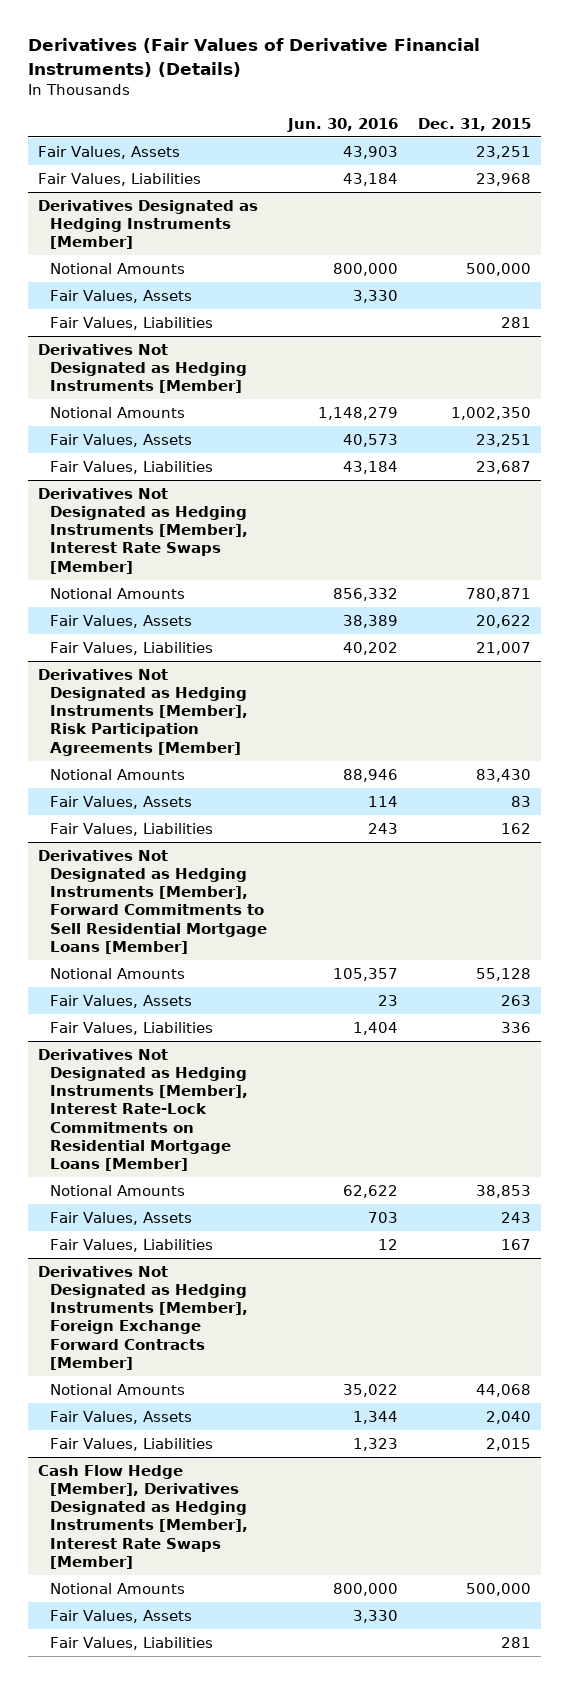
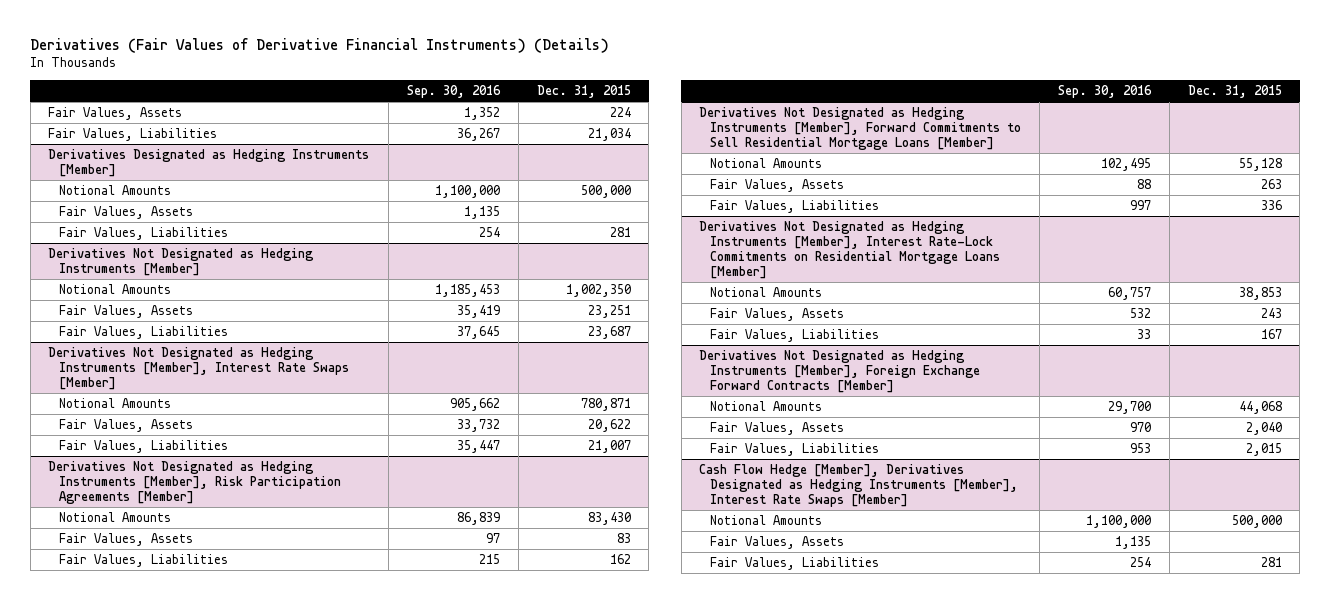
- | Jun. 30, 2016 | Dec. 31, 2015
+ | Sep. 30, 2016 | Dec. 31, 2015
- Fair Values, Assets | 43,903 | 23,251
- Fair Values, Liabilities | 43,184 | 23,968
+ Fair Values, Assets | 1,352 | 224
+ Fair Values, Liabilities | 36,267 | 21,034

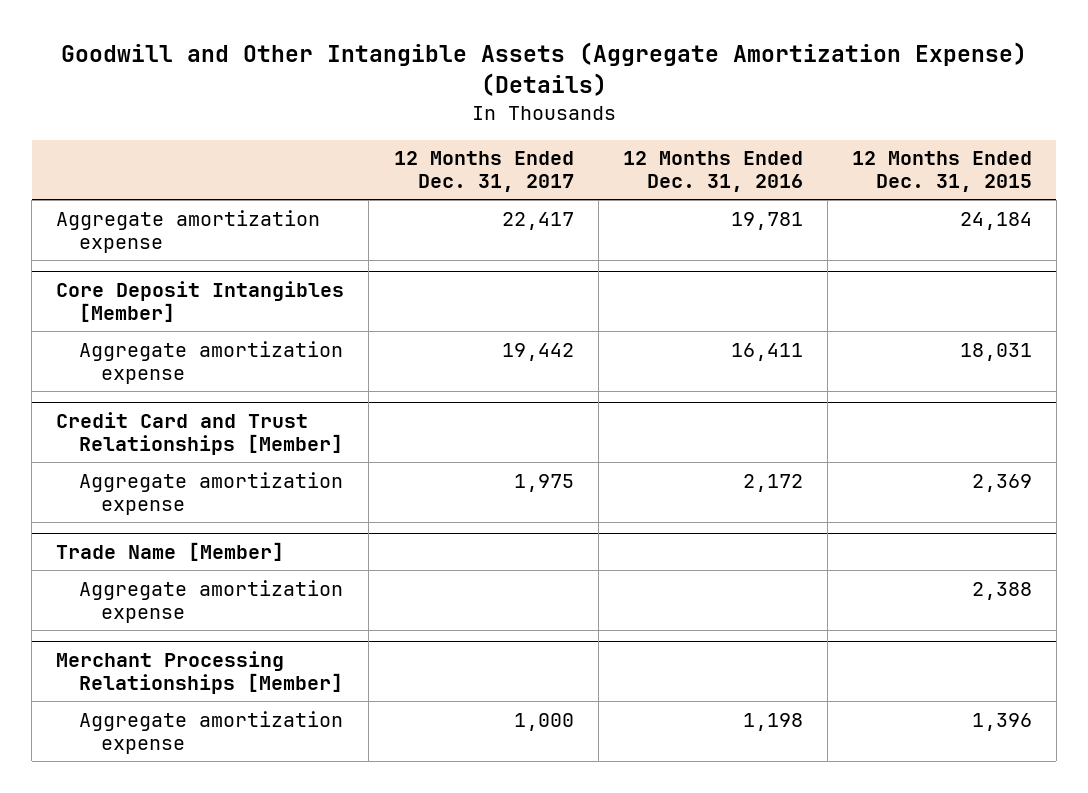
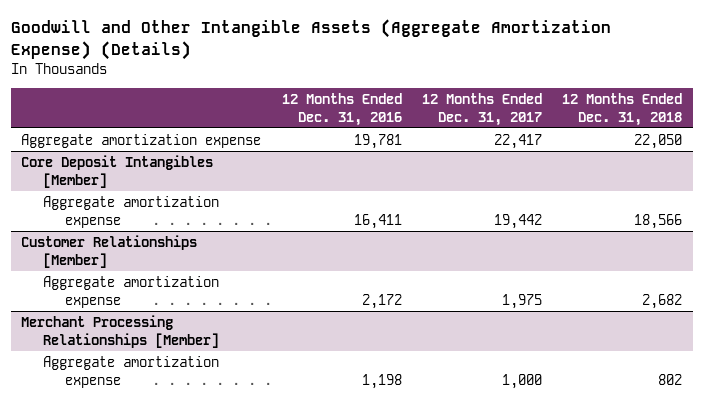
- | 12 Months Ended Dec. 31, 2017 | 12 Months Ended Dec. 31, 2016 | 12 Months Ended Dec. 31, 2015
+ | 12 Months Ended Dec. 31, 2016 | 12 Months Ended Dec. 31, 2017 | 12 Months Ended Dec. 31, 2018
- Credit Card and Trust Relationships [Member]
+ Customer Relationships [Member]
- Trade Name [Member]
- Aggregate amortization expense | | | 2,388

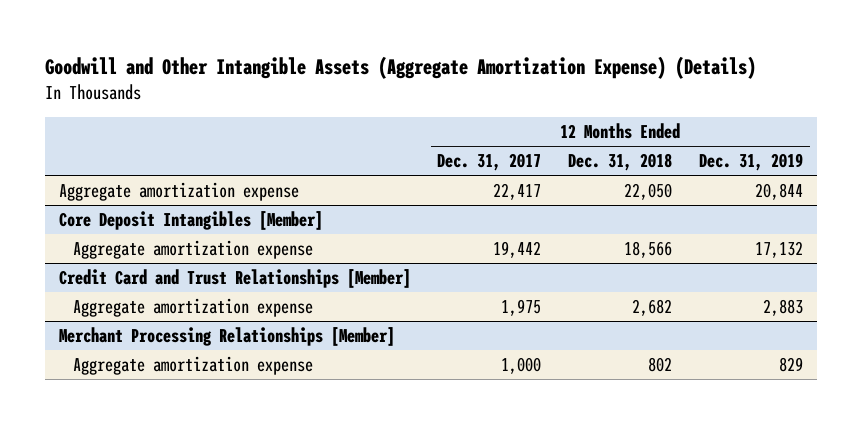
- | 12 Months Ended Dec. 31, 2016 | 12 Months Ended Dec. 31, 2017 | 12 Months Ended Dec. 31, 2018
+ | 12 Months Ended Dec. 31, 2017 | 12 Months Ended Dec. 31, 2018 | 12 Months Ended Dec. 31, 2019
- Customer Relationships [Member]
+ Credit Card and Trust Relationships [Member]

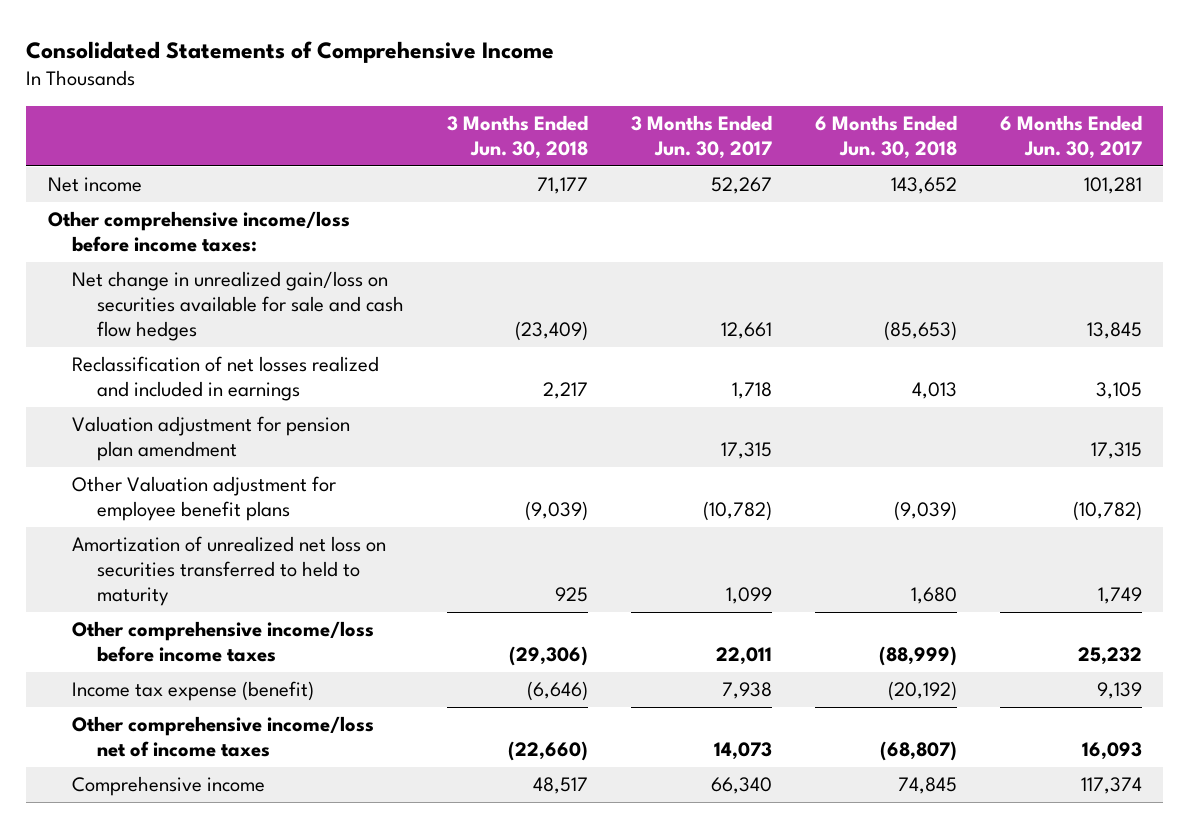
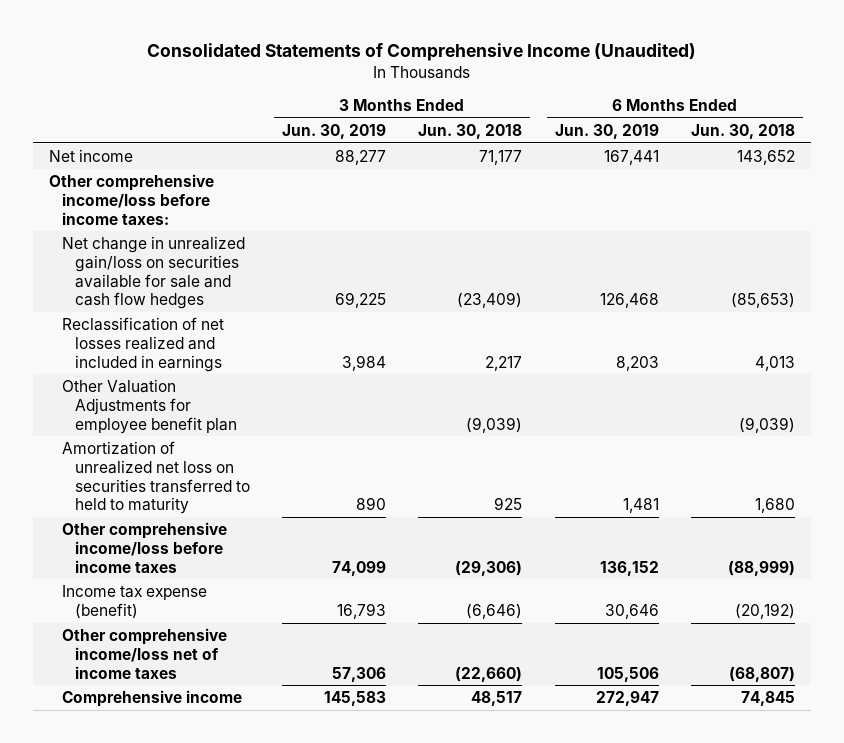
- Consolidated Statements of Comprehensive Income
+ Consolidated Statements of Comprehensive Income (Unaudited)
- | 3 Months Ended Jun. 30, 2018 | 3 Months Ended Jun. 30, 2017 | 6 Months Ended Jun. 30, 2018 | 6 Months Ended Jun. 30, 2017
+ | 3 Months Ended Jun. 30, 2019 | 3 Months Ended Jun. 30, 2018 | 6 Months Ended Jun. 30, 2019 | 6 Months Ended Jun. 30, 2018
- Valuation adjustment for pension plan amendment | | 17,315 | | 17,315
- Other Valuation adjustment for employee benefit plans | (9,039) | (10,782) | (9,039) | (10,782)
+ Other Valuation Adjustments for employee benefit plan | | (9,039) | | (9,039)

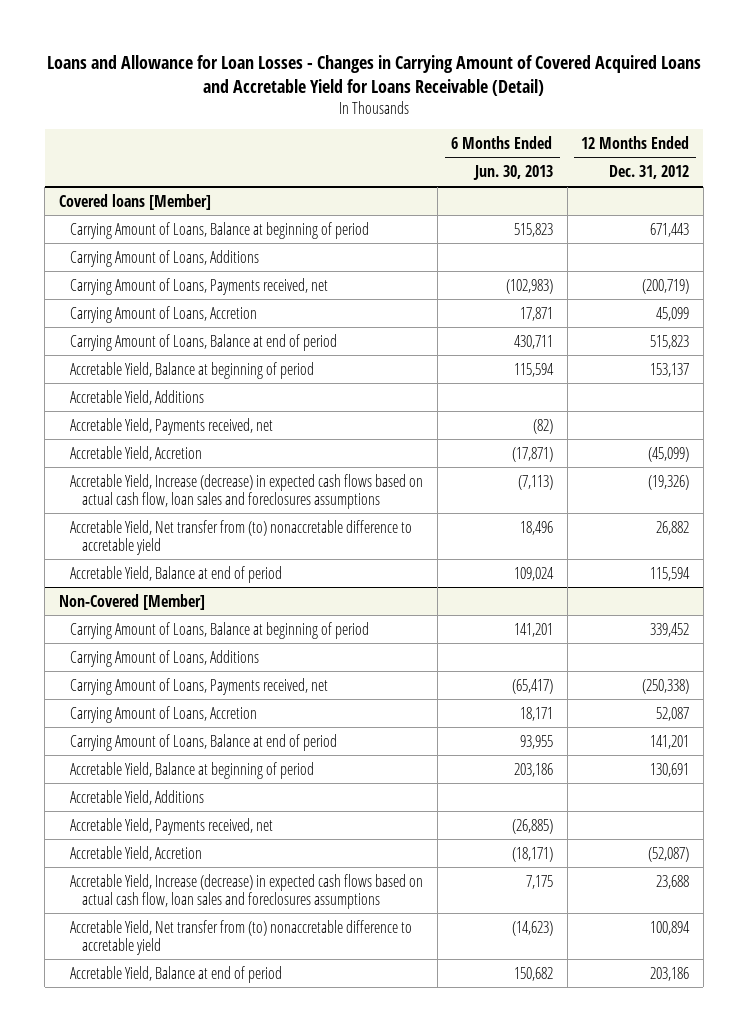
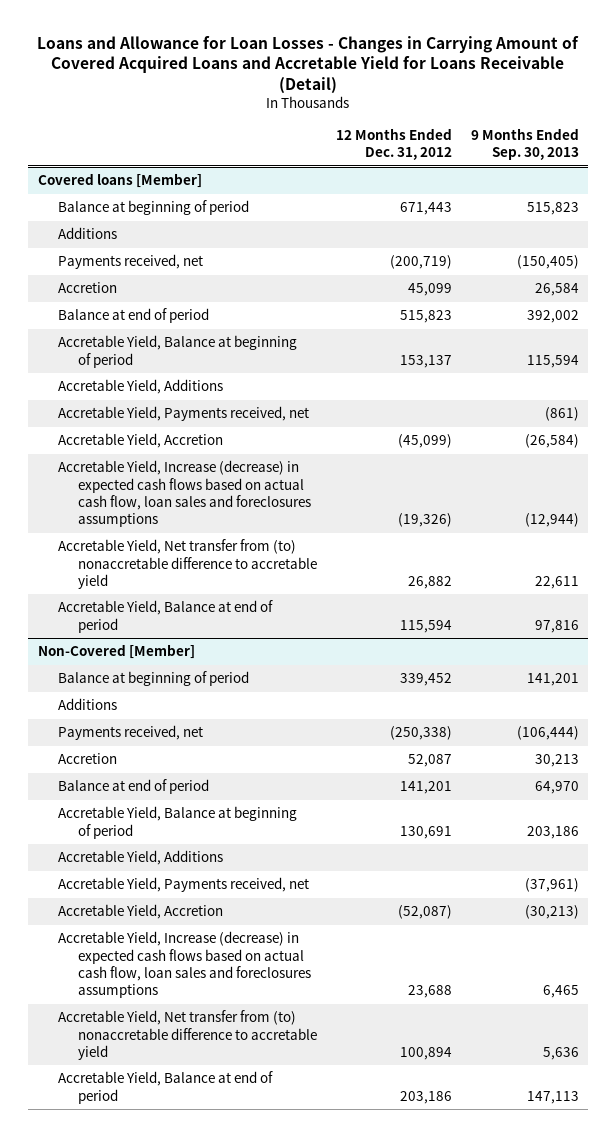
- | 6 Months Ended Jun. 30, 2013 | 12 Months Ended Dec. 31, 2012
+ | 12 Months Ended Dec. 31, 2012 | 9 Months Ended Sep. 30, 2013
@ Covered loans [Member]
- Carrying Amount of Loans, Balance at beginning of period | 515,823 | 671,443
- Carrying Amount of Loans, Additions
- Carrying Amount of Loans, Payments received, net | (102,983) | (200,719)
- Carrying Amount of Loans, Accretion | 17,871 | 45,099
- Carrying Amount of Loans, Balance at end of period | 430,711 | 515,823
+ Balance at beginning of period | 671,443 | 515,823
+ Additions
+ Payments received, net | (200,719) | (150,405)
+ Accretion | 45,099 | 26,584
+ Balance at end of period | 515,823 | 392,002
@ Non-Covered [Member]
- Carrying Amount of Loans, Balance at beginning of period | 141,201 | 339,452
- Carrying Amount of Loans, Additions
- Carrying Amount of Loans, Payments received, net | (65,417) | (250,338)
- Carrying Amount of Loans, Accretion | 18,171 | 52,087
- Carrying Amount of Loans, Balance at end of period | 93,955 | 141,201
+ Balance at beginning of period | 339,452 | 141,201
+ Additions
+ Payments received, net | (250,338) | (106,444)
+ Accretion | 52,087 | 30,213
+ Balance at end of period | 141,201 | 64,970

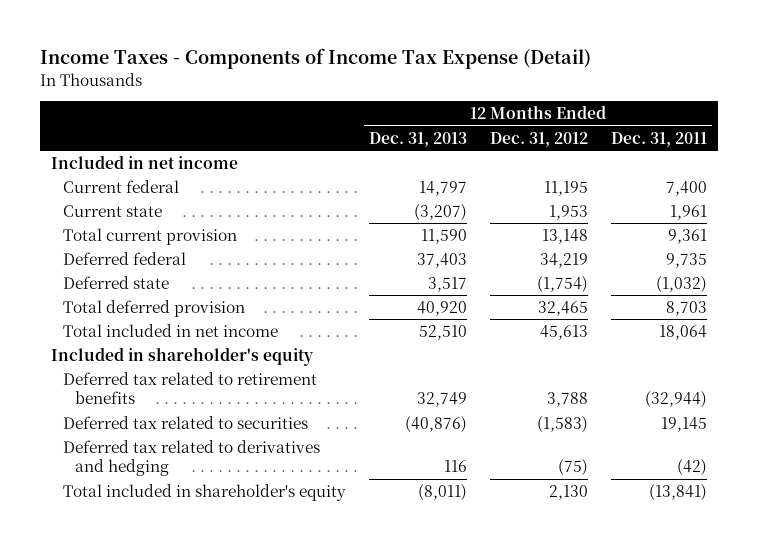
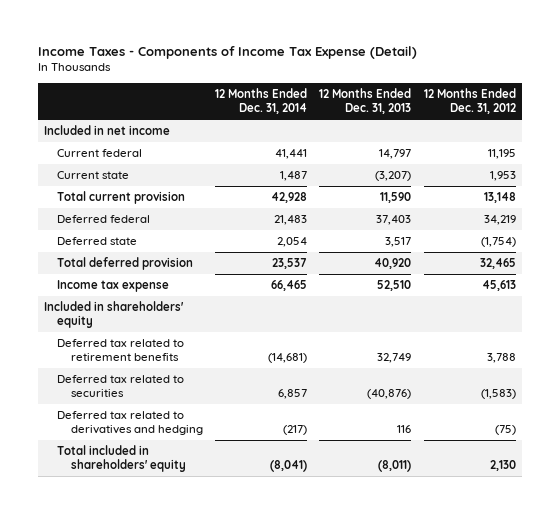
- | 12 Months Ended Dec. 31, 2013 | 12 Months Ended Dec. 31, 2012 | 12 Months Ended Dec. 31, 2011
+ | 12 Months Ended Dec. 31, 2014 | 12 Months Ended Dec. 31, 2013 | 12 Months Ended Dec. 31, 2012
- Total included in net income | 52,510 | 45,613 | 18,064
- Included in shareholder's equity
+ Income tax expense | 66,465 | 52,510 | 45,613
+ Included in shareholders' equity
- Total included in shareholder's equity | (8,011) | 2,130 | (13,841)
+ Total included in shareholders' equity | (8,041) | (8,011) | 2,130

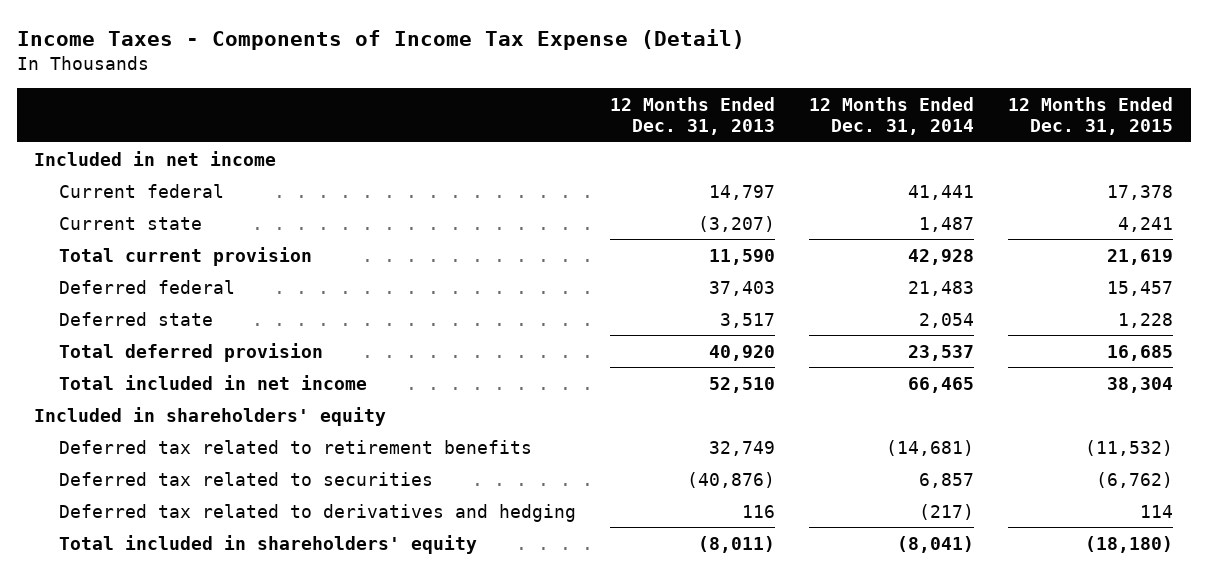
- | 12 Months Ended Dec. 31, 2014 | 12 Months Ended Dec. 31, 2013 | 12 Months Ended Dec. 31, 2012
+ | 12 Months Ended Dec. 31, 2013 | 12 Months Ended Dec. 31, 2014 | 12 Months Ended Dec. 31, 2015
- Income tax expense | 66,465 | 52,510 | 45,613
+ Total included in net income | 52,510 | 66,465 | 38,304

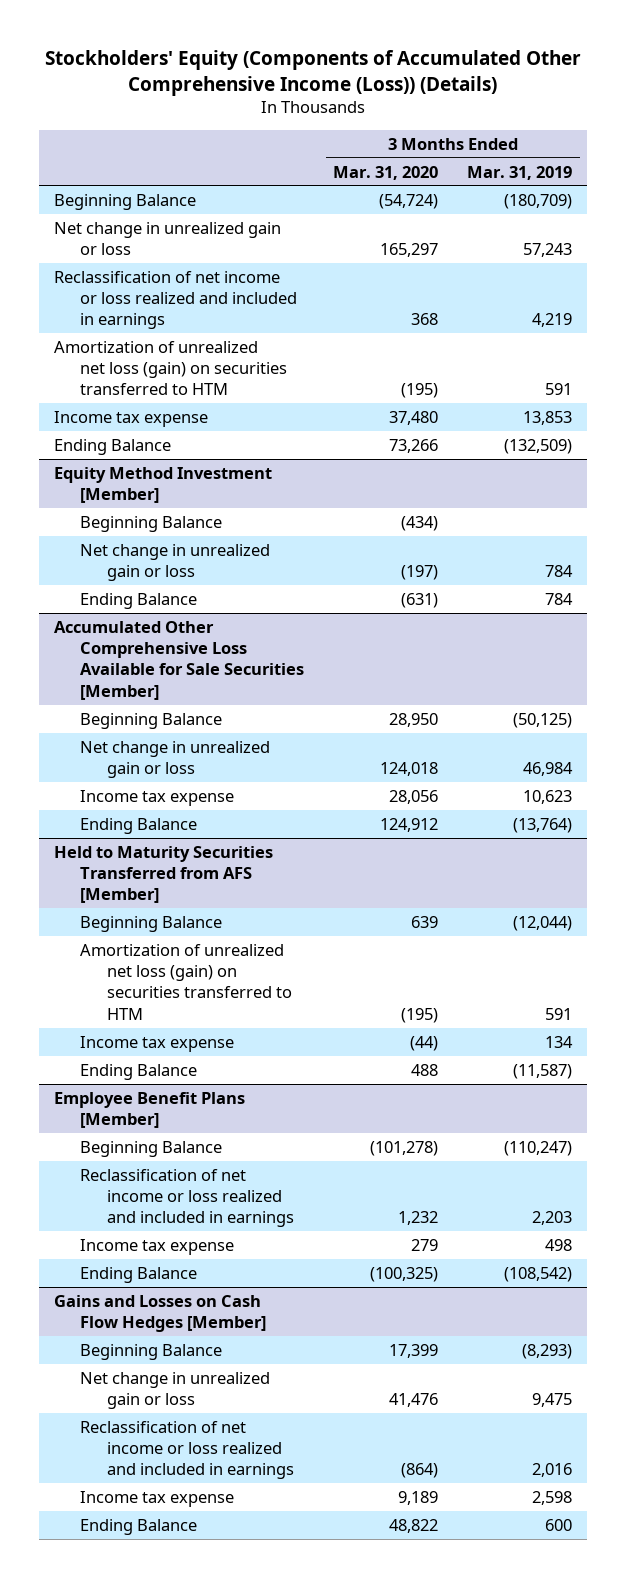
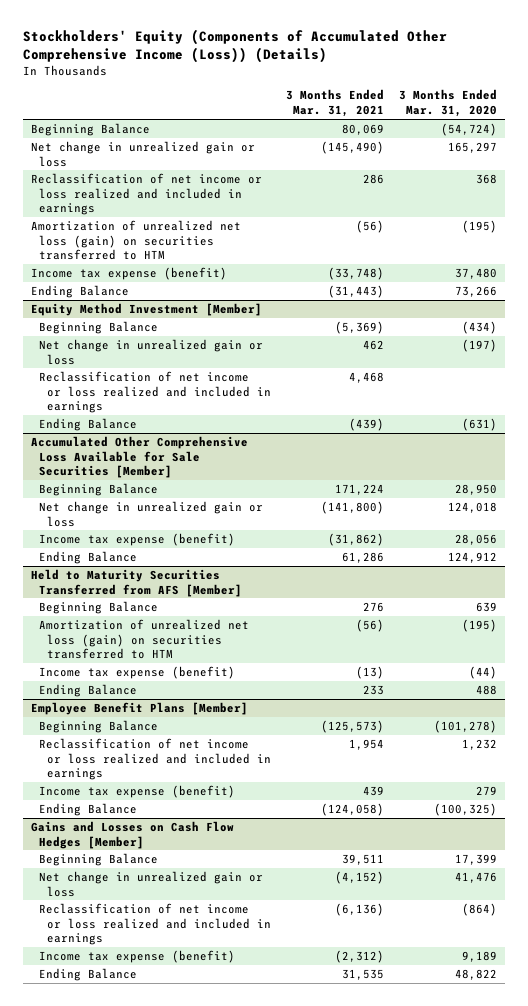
- | 3 Months Ended Mar. 31, 2020 | 3 Months Ended Mar. 31, 2019
+ | 3 Months Ended Mar. 31, 2021 | 3 Months Ended Mar. 31, 2020
- Income tax expense | 37,480 | 13,853
+ Income tax expense (benefit) | (33,748) | 37,480
@ Equity Method Investment [Member]
+ Reclassification of net income or loss realized and included in earnings | 4,468 |
@ Accumulated Other Comprehensive Loss Available for Sale Securities [Member]
- Income tax expense | 28,056 | 10,623
+ Income tax expense (benefit) | (31,862) | 28,056
@ Held to Maturity Securities Transferred from AFS [Member]
- Income tax expense | (44) | 134
+ Income tax expense (benefit) | (13) | (44)
@ Employee Benefit Plans [Member]
- Income tax expense | 279 | 498
+ Income tax expense (benefit) | 439 | 279
@ Gains and Losses on Cash Flow Hedges [Member]
- Income tax expense | 9,189 | 2,598
+ Income tax expense (benefit) | (2,312) | 9,189

